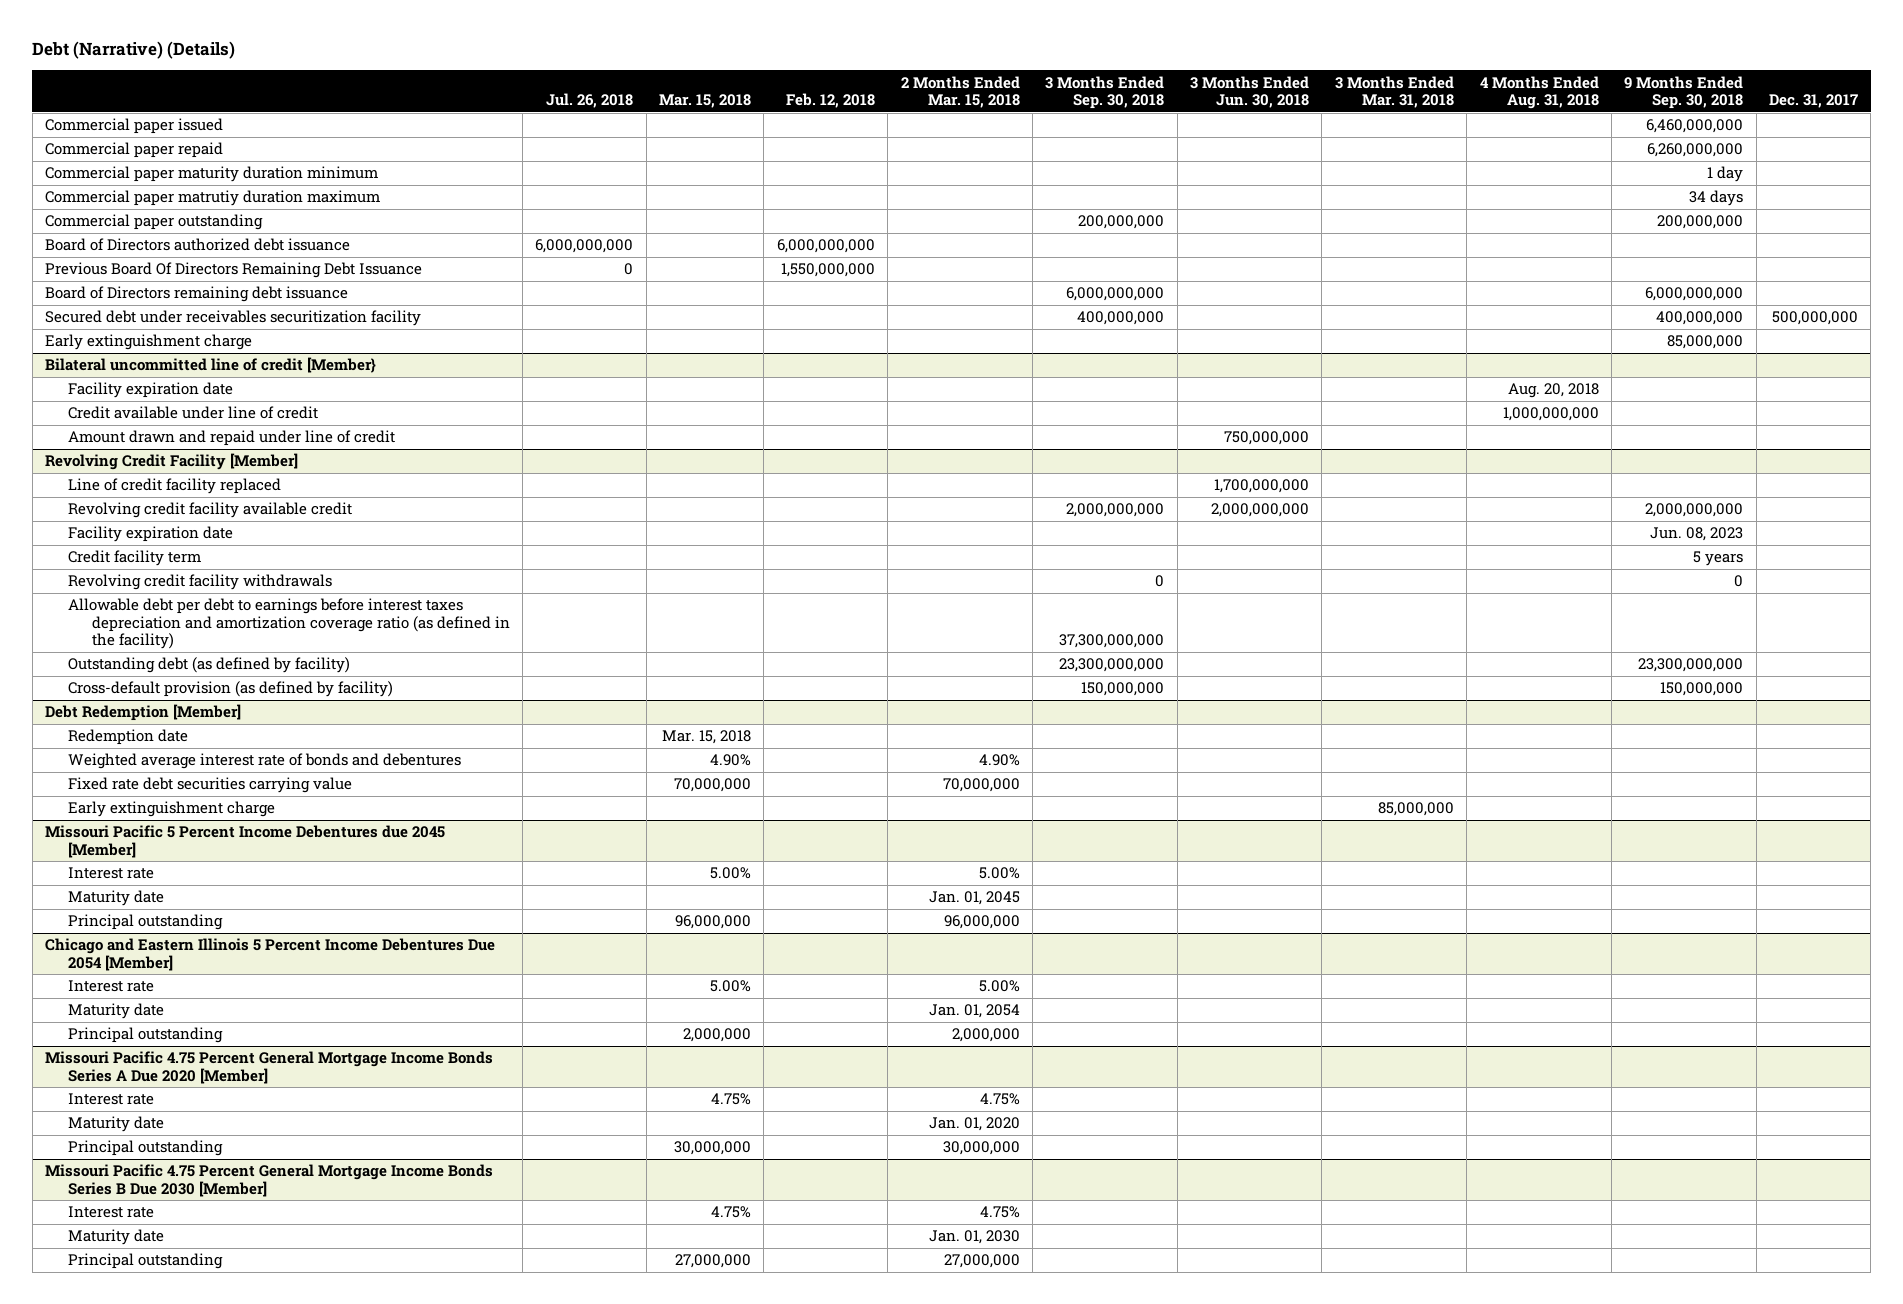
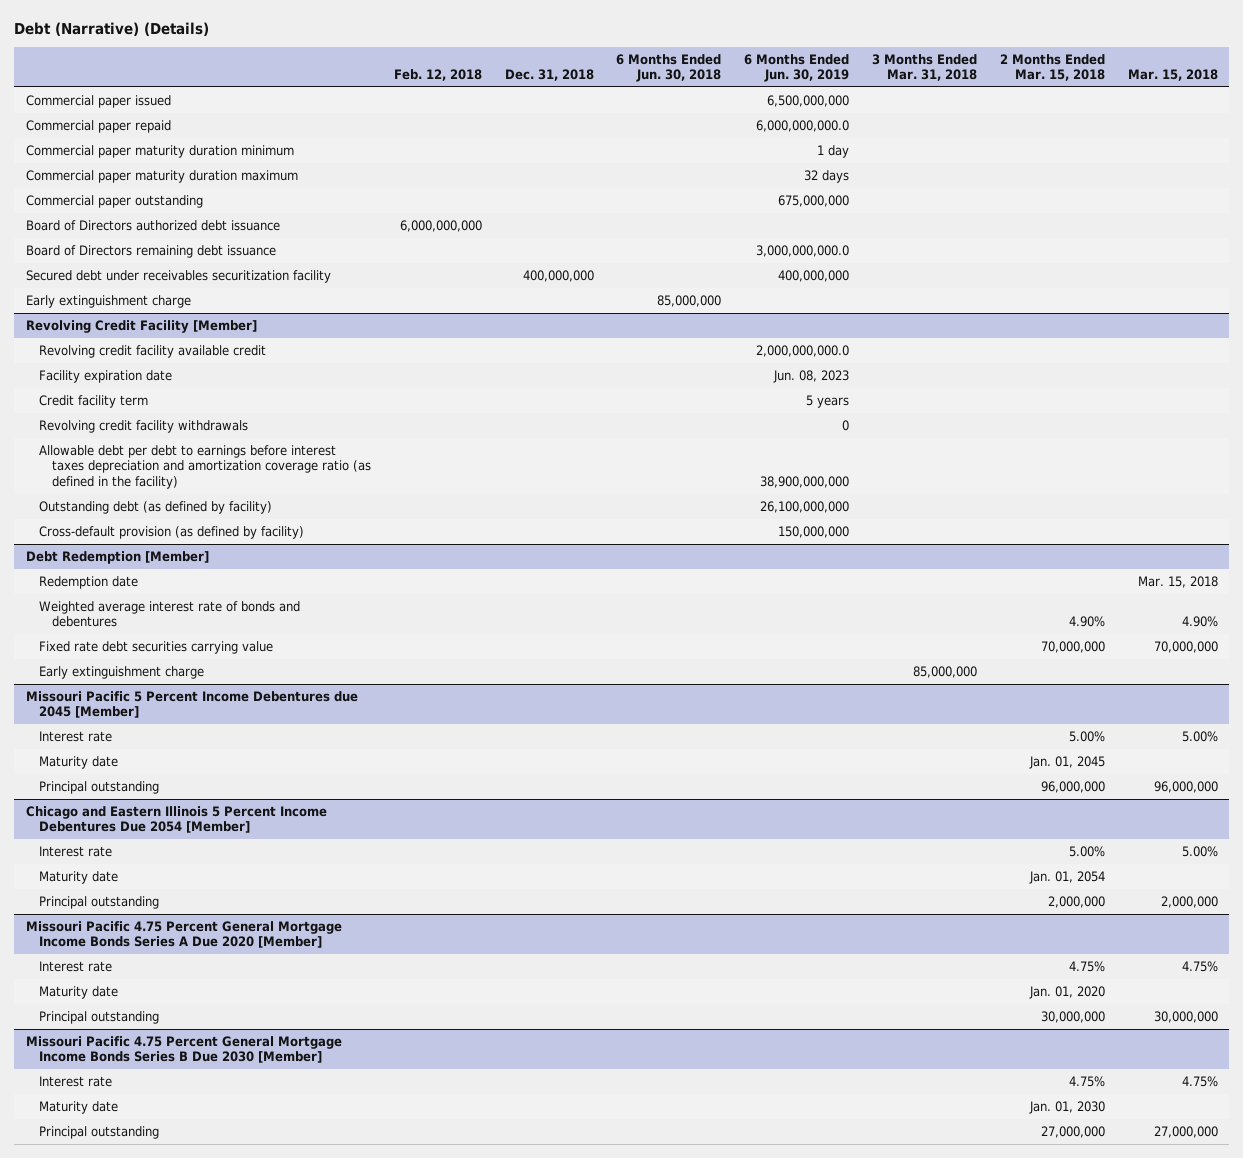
- | Jul. 26, 2018 | Mar. 15, 2018 | Feb. 12, 2018 | 2 Months Ended Mar. 15, 2018 | 3 Months Ended Sep. 30, 2018 | 3 Months Ended Jun. 30, 2018 | 3 Months Ended Mar. 31, 2018 | 4 Months Ended Aug. 31, 2018 | 9 Months Ended Sep. 30, 2018 | Dec. 31, 2017
+ | Feb. 12, 2018 | Dec. 31, 2018 | 6 Months Ended Jun. 30, 2018 | 6 Months Ended Jun. 30, 2019 | 3 Months Ended Mar. 31, 2018 | 2 Months Ended Mar. 15, 2018 | Mar. 15, 2018
- Commercial paper matrutiy duration maximum | | | | | | | | | 34 days |
+ Commercial paper maturity duration maximum | | | | 32 days | | |
- Previous Board Of Directors Remaining Debt Issuance | 0 | | 1,550,000,000 | | | | | | |
- Bilateral uncommitted line of credit [Member}
- Facility expiration date | | | | | | | | Aug. 20, 2018 | |
- Credit available under line of credit | | | | | | | | 1,000,000,000 | |
- Amount drawn and repaid under line of credit | | | | | | 750,000,000 | | | |
@ Revolving Credit Facility [Member]
- Line of credit facility replaced | | | | | | 1,700,000,000 | | | |

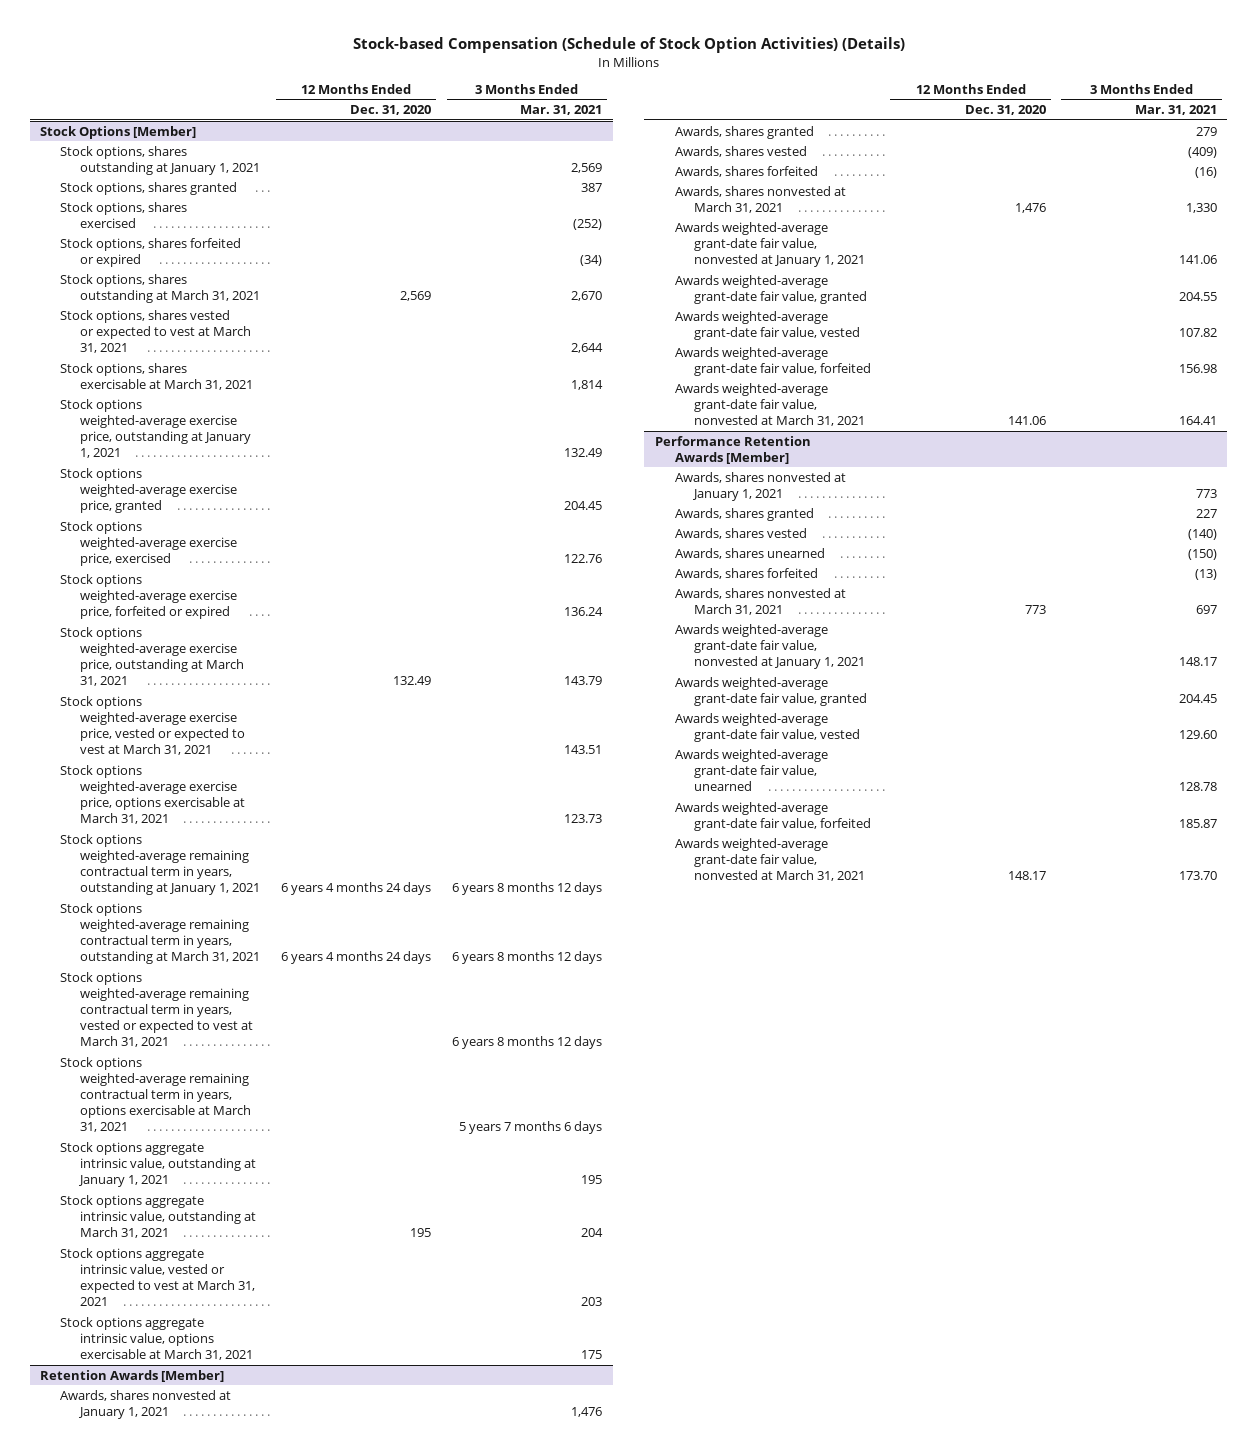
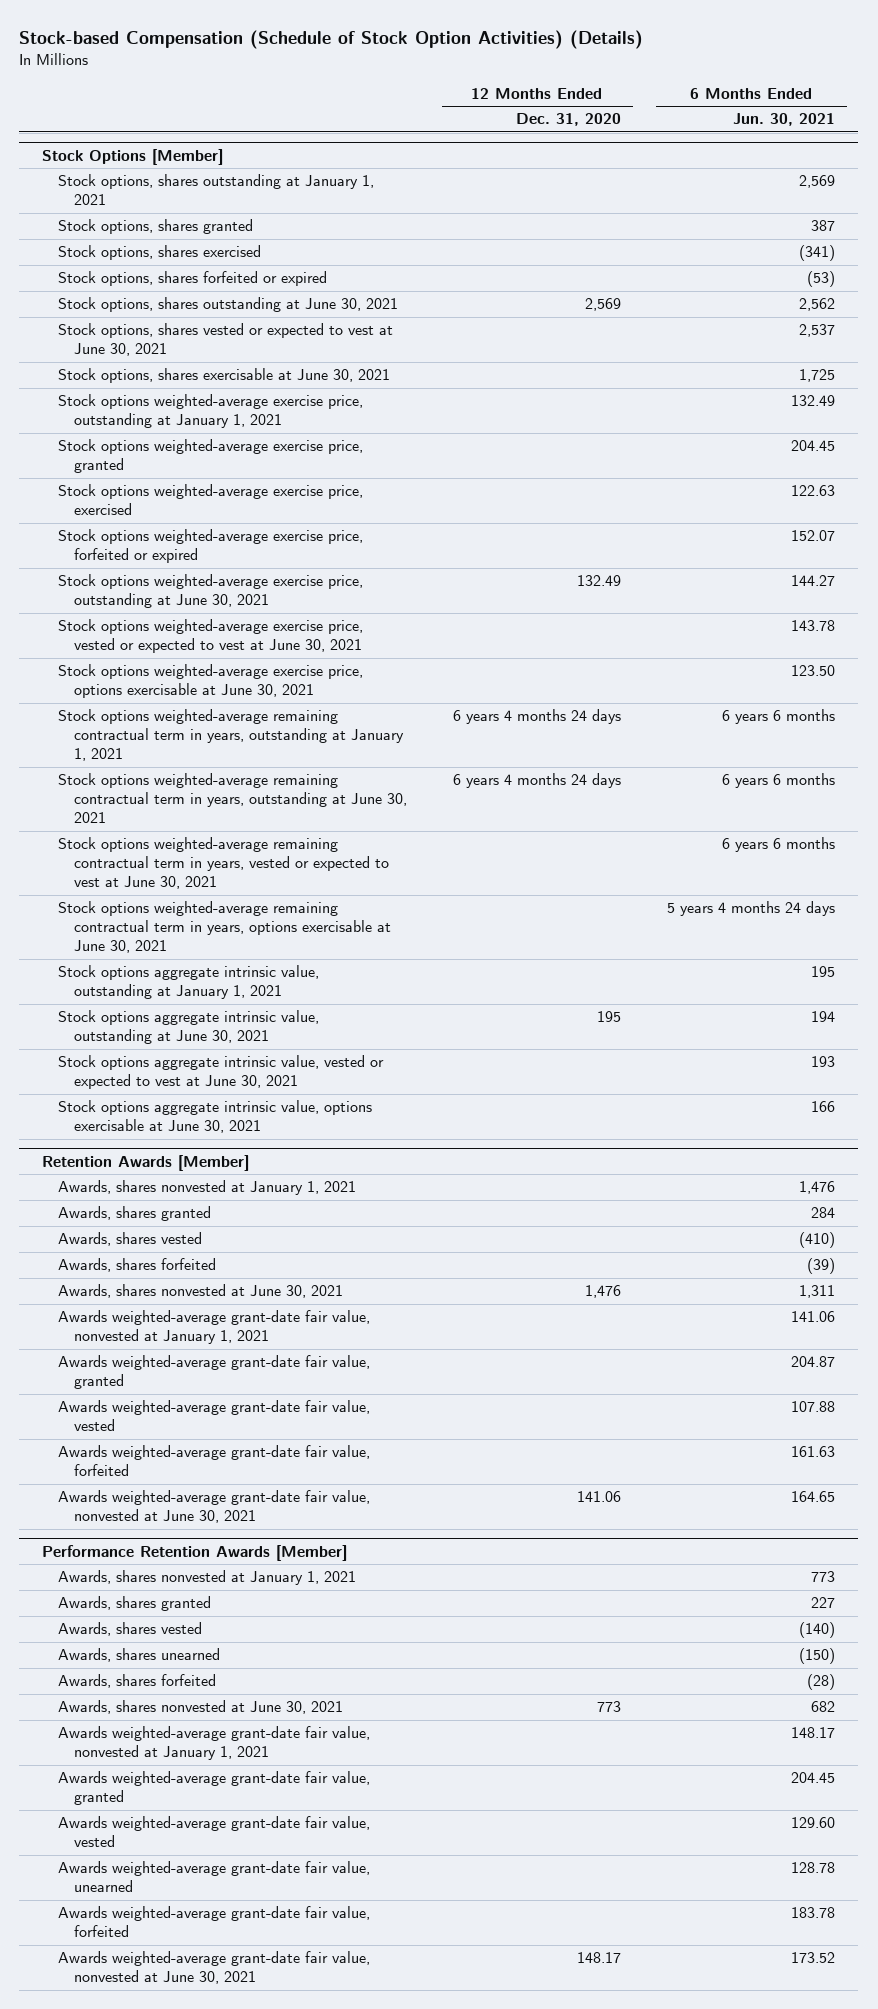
- | 12 Months Ended Dec. 31, 2020 | 3 Months Ended Mar. 31, 2021
+ | 12 Months Ended Dec. 31, 2020 | 6 Months Ended Jun. 30, 2021
@ Stock Options [Member]
- Stock options, shares outstanding at March 31, 2021 | 2,569 | 2,670
- Stock options, shares vested or expected to vest at March 31, 2021 | | 2,644
- Stock options, shares exercisable at March 31, 2021 | | 1,814
+ Stock options, shares outstanding at June 30, 2021 | 2,569 | 2,562
+ Stock options, shares vested or expected to vest at June 30, 2021 | | 2,537
+ Stock options, shares exercisable at June 30, 2021 | | 1,725
- Stock options weighted-average exercise price, outstanding at March 31, 2021 | 132.49 | 143.79
- Stock options weighted-average exercise price, vested or expected to vest at March 31, 2021 | | 143.51
- Stock options weighted-average exercise price, options exercisable at March 31, 2021 | | 123.73
+ Stock options weighted-average exercise price, outstanding at June 30, 2021 | 132.49 | 144.27
+ Stock options weighted-average exercise price, vested or expected to vest at June 30, 2021 | | 143.78
+ Stock options weighted-average exercise price, options exercisable at June 30, 2021 | | 123.50
- Stock options weighted-average remaining contractual term in years, outstanding at March 31, 2021 | 6 years 4 months 24 days | 6 years 8 months 12 days
- Stock options weighted-average remaining contractual term in years, vested or expected to vest at March 31, 2021 | | 6 years 8 months 12 days
- Stock options weighted-average remaining contractual term in years, options exercisable at March 31, 2021 | | 5 years 7 months 6 days
+ Stock options weighted-average remaining contractual term in years, outstanding at June 30, 2021 | 6 years 4 months 24 days | 6 years 6 months
+ Stock options weighted-average remaining contractual term in years, vested or expected to vest at June 30, 2021 | | 6 years 6 months
+ Stock options weighted-average remaining contractual term in years, options exercisable at June 30, 2021 | | 5 years 4 months 24 days
- Stock options aggregate intrinsic value, outstanding at March 31, 2021 | 195 | 204
- Stock options aggregate intrinsic value, vested or expected to vest at March 31, 2021 | | 203
- Stock options aggregate intrinsic value, options exercisable at March 31, 2021 | | 175
+ Stock options aggregate intrinsic value, outstanding at June 30, 2021 | 195 | 194
+ Stock options aggregate intrinsic value, vested or expected to vest at June 30, 2021 | | 193
+ Stock options aggregate intrinsic value, options exercisable at June 30, 2021 | | 166
@ Retention Awards [Member]
- Awards, shares nonvested at March 31, 2021 | 1,476 | 1,330
+ Awards, shares nonvested at June 30, 2021 | 1,476 | 1,311
- Awards weighted-average grant-date fair value, nonvested at March 31, 2021 | 141.06 | 164.41
+ Awards weighted-average grant-date fair value, nonvested at June 30, 2021 | 141.06 | 164.65
@ Performance Retention Awards [Member]
- Awards, shares nonvested at March 31, 2021 | 773 | 697
+ Awards, shares nonvested at June 30, 2021 | 773 | 682
- Awards weighted-average grant-date fair value, nonvested at March 31, 2021 | 148.17 | 173.70
+ Awards weighted-average grant-date fair value, nonvested at June 30, 2021 | 148.17 | 173.52

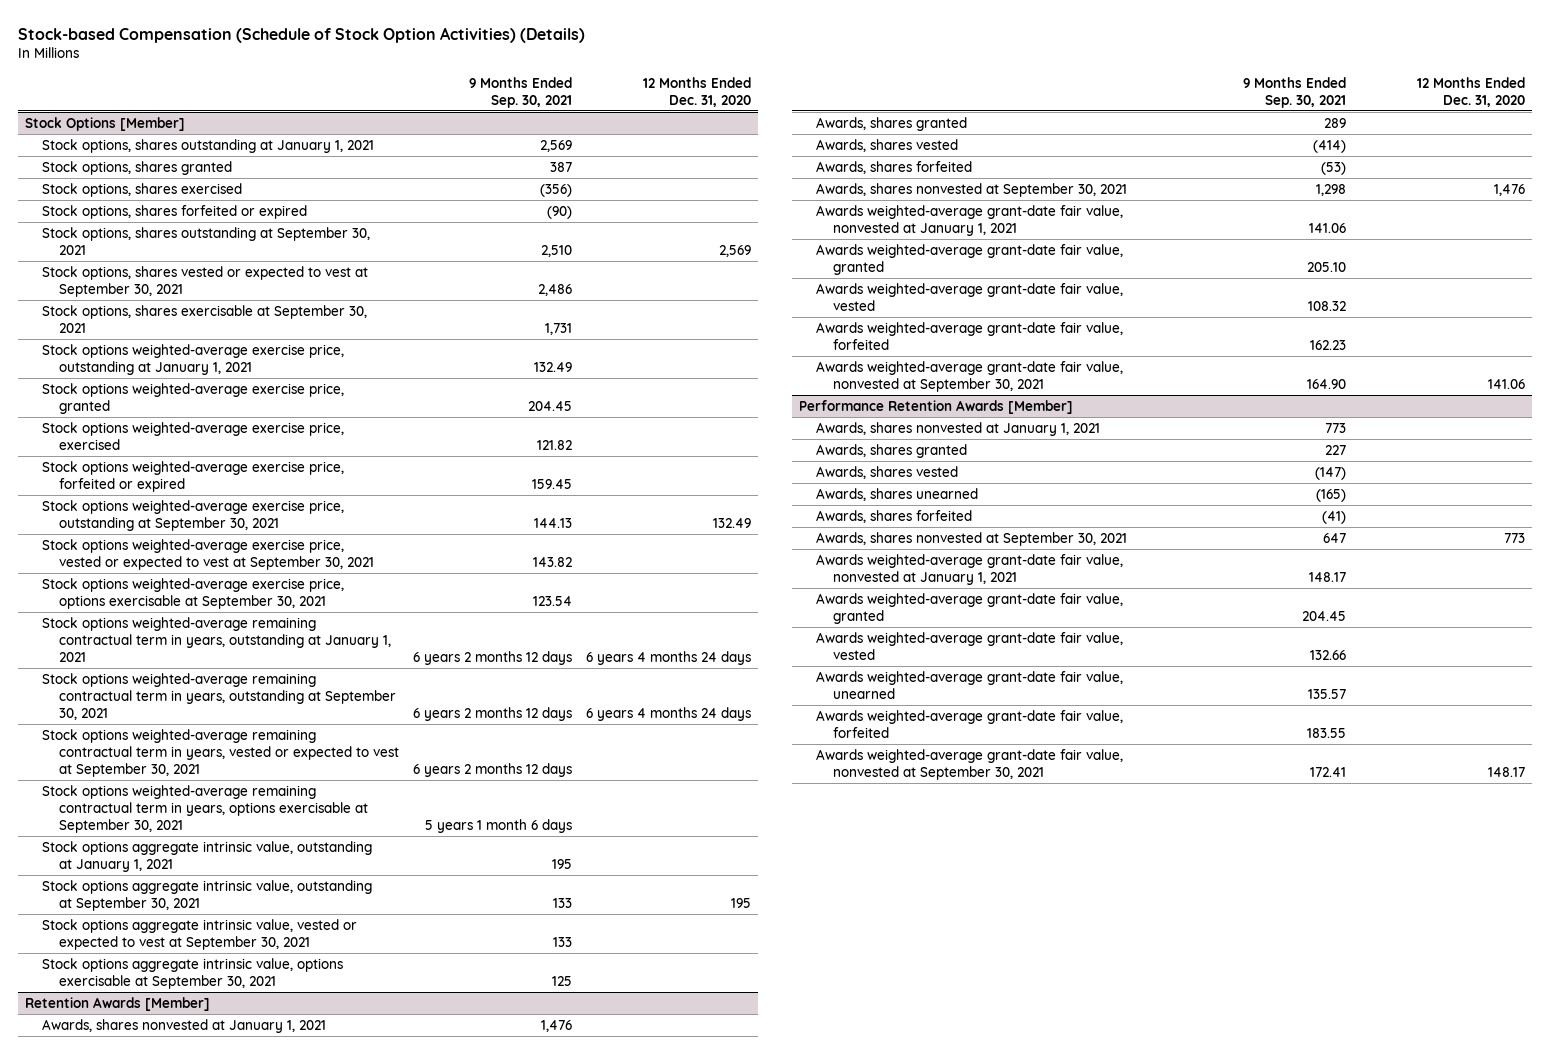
- | 12 Months Ended Dec. 31, 2020 | 6 Months Ended Jun. 30, 2021
+ | 9 Months Ended Sep. 30, 2021 | 12 Months Ended Dec. 31, 2020
@ Stock Options [Member]
- Stock options, shares outstanding at June 30, 2021 | 2,569 | 2,562
- Stock options, shares vested or expected to vest at June 30, 2021 | | 2,537
- Stock options, shares exercisable at June 30, 2021 | | 1,725
+ Stock options, shares outstanding at September 30, 2021 | 2,510 | 2,569
+ Stock options, shares vested or expected to vest at September 30, 2021 | 2,486 |
+ Stock options, shares exercisable at September 30, 2021 | 1,731 |
- Stock options weighted-average exercise price, outstanding at June 30, 2021 | 132.49 | 144.27
- Stock options weighted-average exercise price, vested or expected to vest at June 30, 2021 | | 143.78
- Stock options weighted-average exercise price, options exercisable at June 30, 2021 | | 123.50
+ Stock options weighted-average exercise price, outstanding at September 30, 2021 | 144.13 | 132.49
+ Stock options weighted-average exercise price, vested or expected to vest at September 30, 2021 | 143.82 |
+ Stock options weighted-average exercise price, options exercisable at September 30, 2021 | 123.54 |
- Stock options weighted-average remaining contractual term in years, outstanding at June 30, 2021 | 6 years 4 months 24 days | 6 years 6 months
- Stock options weighted-average remaining contractual term in years, vested or expected to vest at June 30, 2021 | | 6 years 6 months
- Stock options weighted-average remaining contractual term in years, options exercisable at June 30, 2021 | | 5 years 4 months 24 days
+ Stock options weighted-average remaining contractual term in years, outstanding at September 30, 2021 | 6 years 2 months 12 days | 6 years 4 months 24 days
+ Stock options weighted-average remaining contractual term in years, vested or expected to vest at September 30, 2021 | 6 years 2 months 12 days |
+ Stock options weighted-average remaining contractual term in years, options exercisable at September 30, 2021 | 5 years 1 month 6 days |
- Stock options aggregate intrinsic value, outstanding at June 30, 2021 | 195 | 194
- Stock options aggregate intrinsic value, vested or expected to vest at June 30, 2021 | | 193
- Stock options aggregate intrinsic value, options exercisable at June 30, 2021 | | 166
+ Stock options aggregate intrinsic value, outstanding at September 30, 2021 | 133 | 195
+ Stock options aggregate intrinsic value, vested or expected to vest at September 30, 2021 | 133 |
+ Stock options aggregate intrinsic value, options exercisable at September 30, 2021 | 125 |
@ Retention Awards [Member]
- Awards, shares nonvested at June 30, 2021 | 1,476 | 1,311
+ Awards, shares nonvested at September 30, 2021 | 1,298 | 1,476
- Awards weighted-average grant-date fair value, nonvested at June 30, 2021 | 141.06 | 164.65
+ Awards weighted-average grant-date fair value, nonvested at September 30, 2021 | 164.90 | 141.06
@ Performance Retention Awards [Member]
- Awards, shares nonvested at June 30, 2021 | 773 | 682
+ Awards, shares nonvested at September 30, 2021 | 647 | 773
- Awards weighted-average grant-date fair value, nonvested at June 30, 2021 | 148.17 | 173.52
+ Awards weighted-average grant-date fair value, nonvested at September 30, 2021 | 172.41 | 148.17

